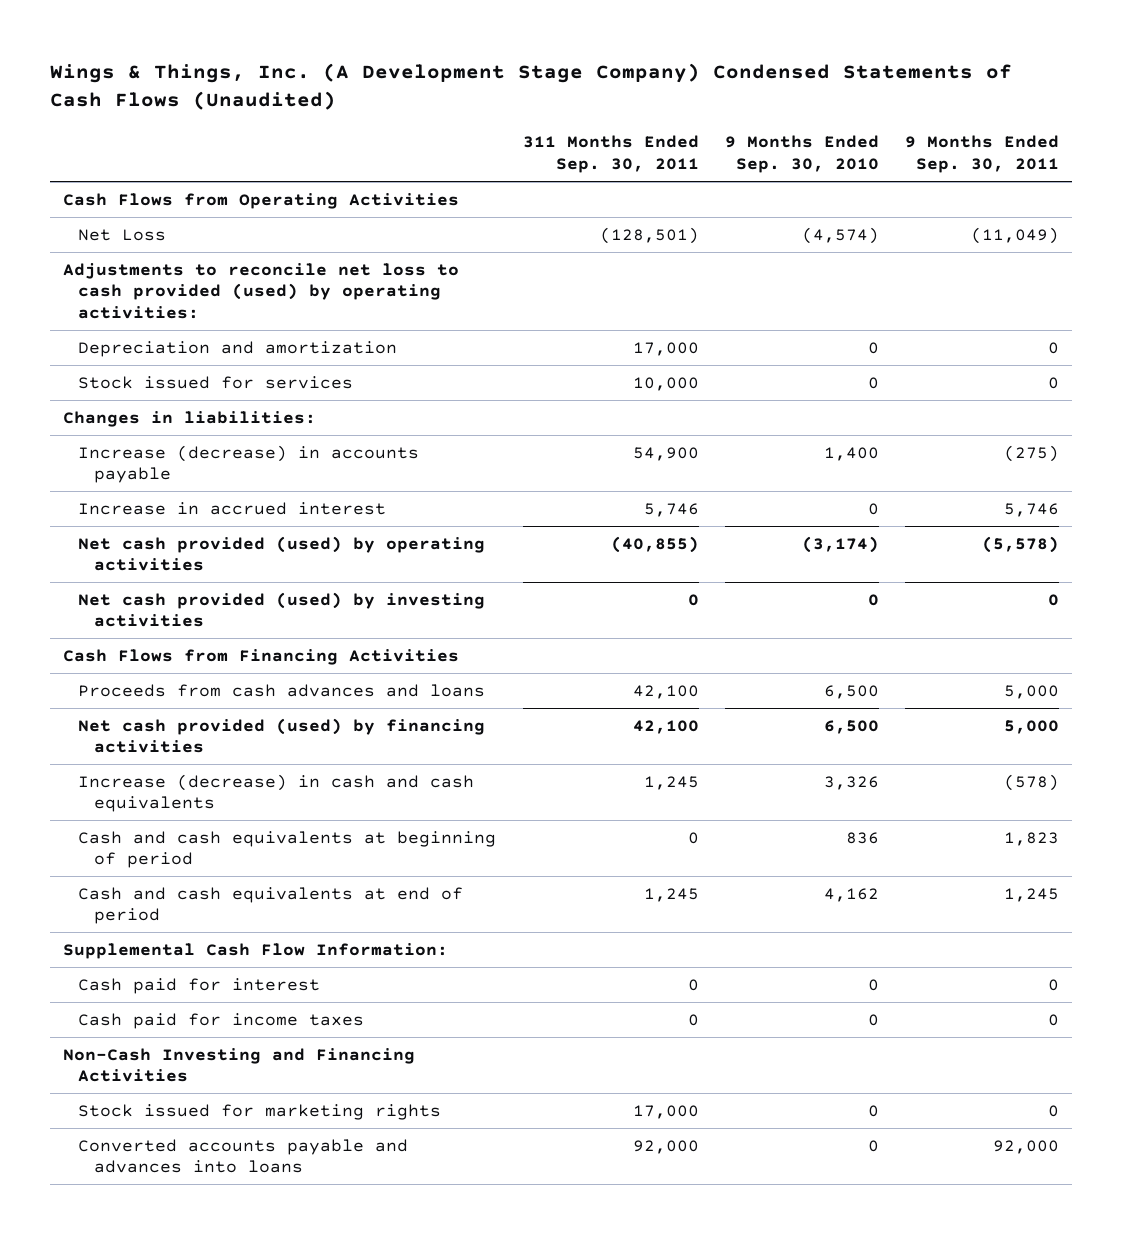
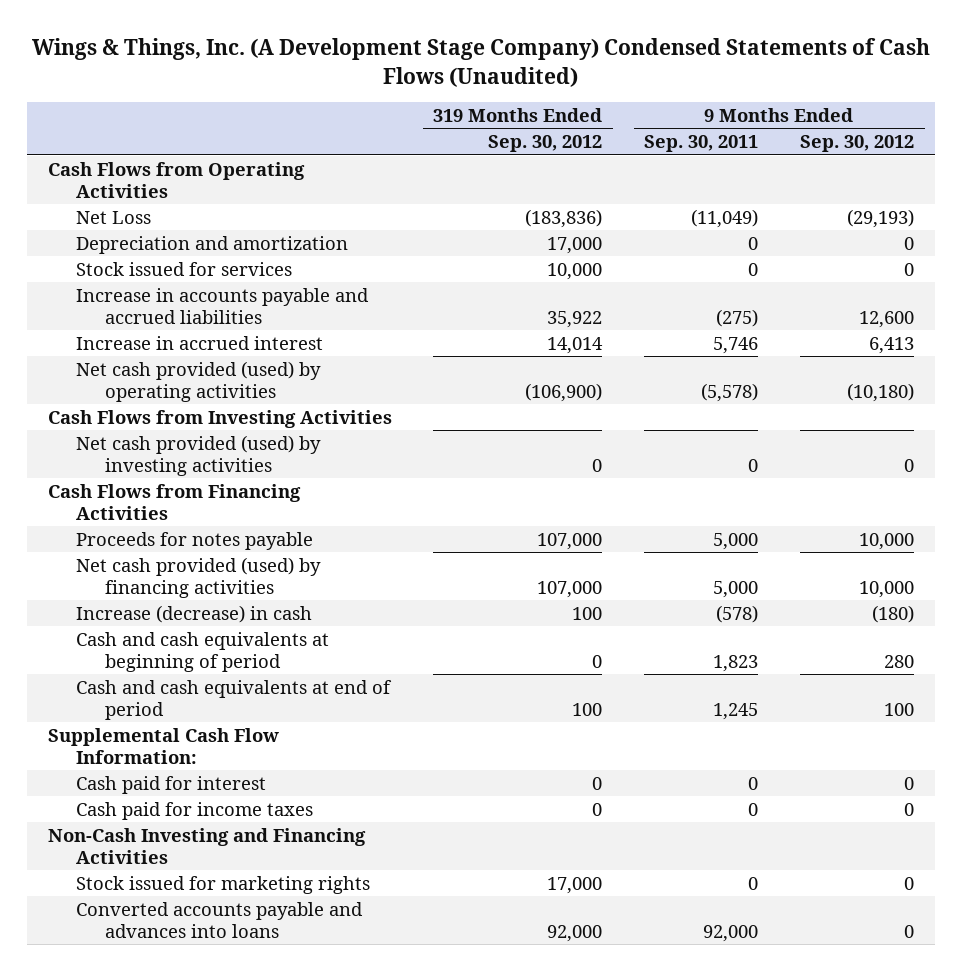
- | 311 Months Ended Sep. 30, 2011 | 9 Months Ended Sep. 30, 2010 | 9 Months Ended Sep. 30, 2011
+ | 319 Months Ended Sep. 30, 2012 | 9 Months Ended Sep. 30, 2011 | 9 Months Ended Sep. 30, 2012
- Adjustments to reconcile net loss to cash provided (used) by operating activities:
- Changes in liabilities:
- Increase (decrease) in accounts payable | 54,900 | 1,400 | (275)
+ Increase in accounts payable and accrued liabilities | 35,922 | (275) | 12,600
+ Cash Flows from Investing Activities
- Proceeds from cash advances and loans | 42,100 | 6,500 | 5,000
+ Proceeds for notes payable | 107,000 | 5,000 | 10,000
- Increase (decrease) in cash and cash equivalents | 1,245 | 3,326 | (578)
+ Increase (decrease) in cash | 100 | (578) | (180)

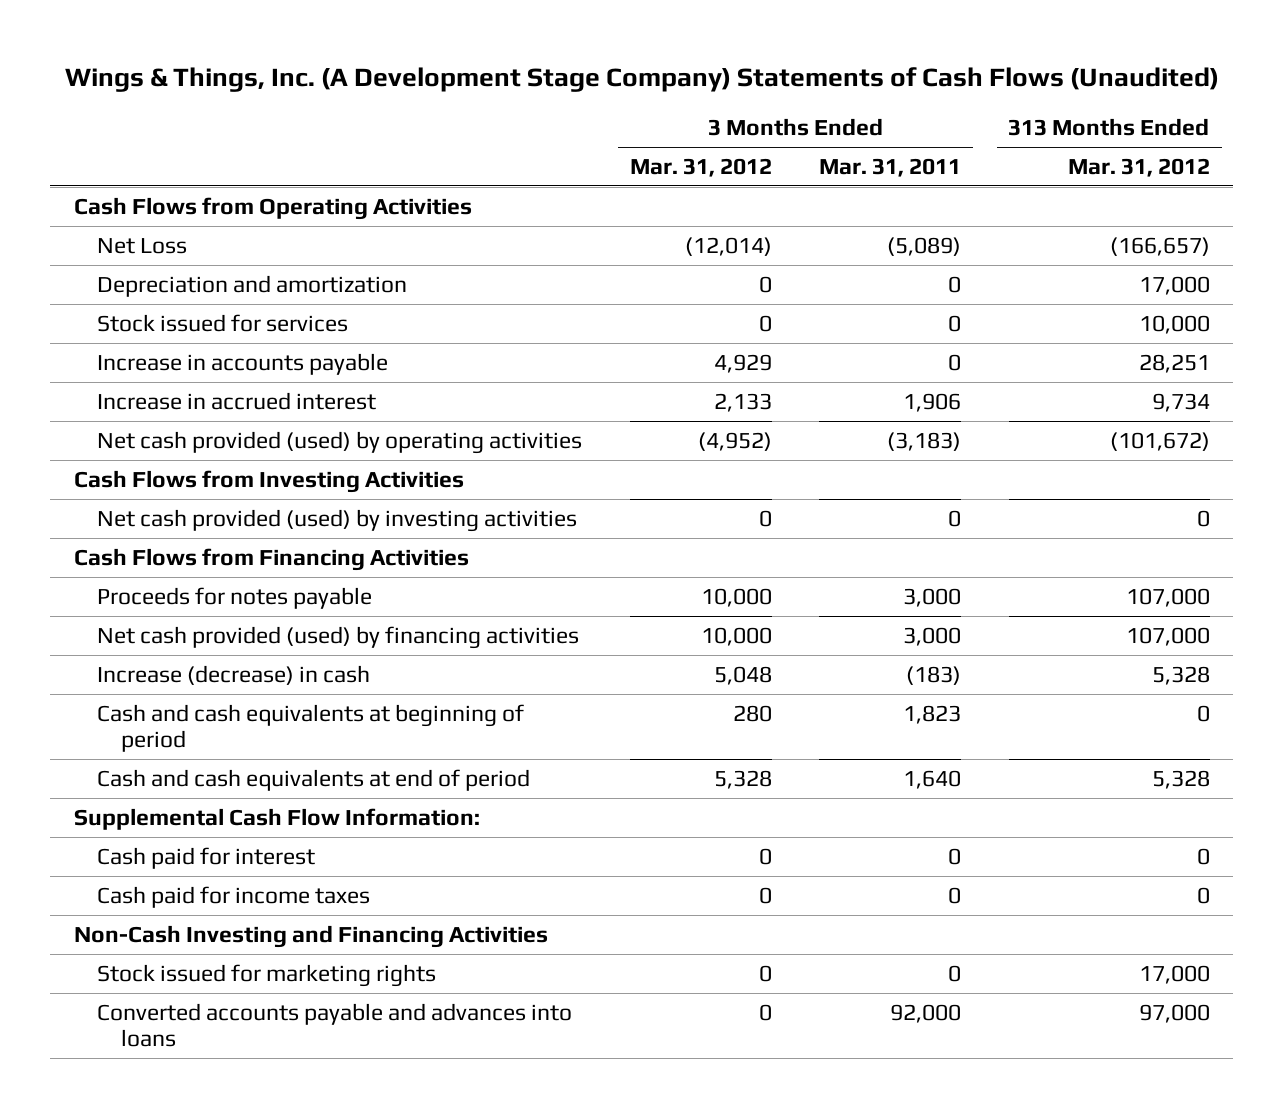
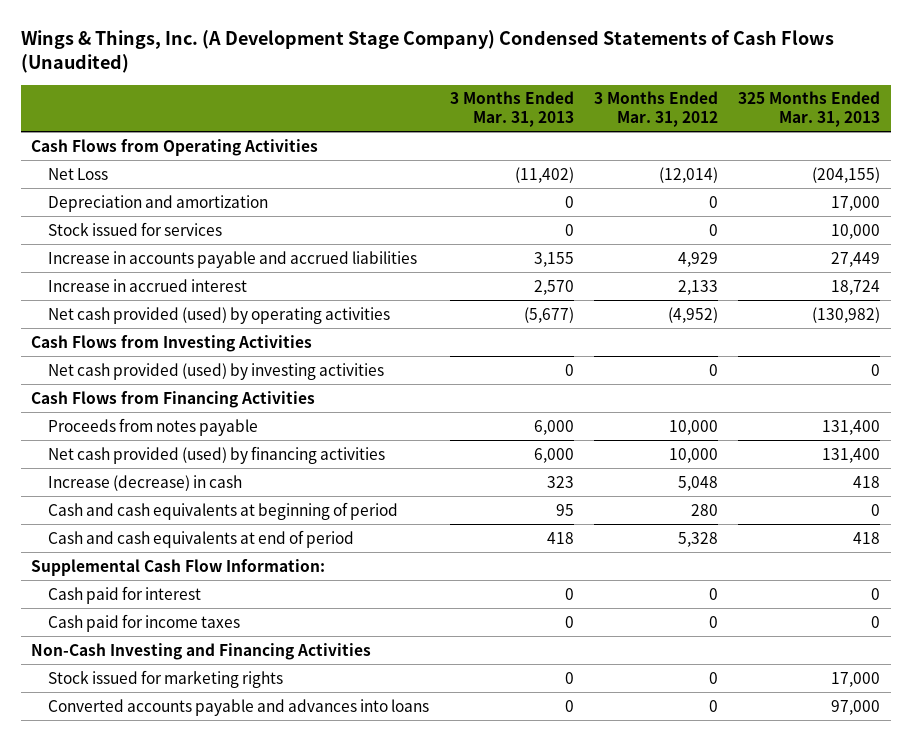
- Wings & Things, Inc. (A Development Stage Company) Statements of Cash Flows (Unaudited)
+ Wings & Things, Inc. (A Development Stage Company) Condensed Statements of Cash Flows (Unaudited)
- | 3 Months Ended Mar. 31, 2012 | 3 Months Ended Mar. 31, 2011 | 313 Months Ended Mar. 31, 2012
+ | 3 Months Ended Mar. 31, 2013 | 3 Months Ended Mar. 31, 2012 | 325 Months Ended Mar. 31, 2013
- Increase in accounts payable | 4,929 | 0 | 28,251
+ Increase in accounts payable and accrued liabilities | 3,155 | 4,929 | 27,449
- Proceeds for notes payable | 10,000 | 3,000 | 107,000
+ Proceeds from notes payable | 6,000 | 10,000 | 131,400

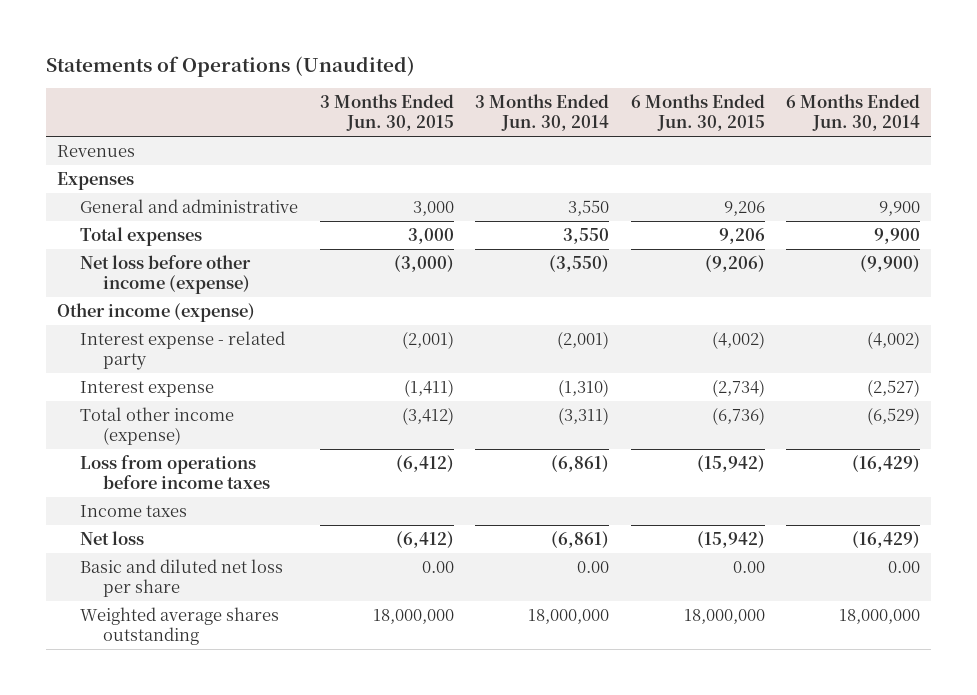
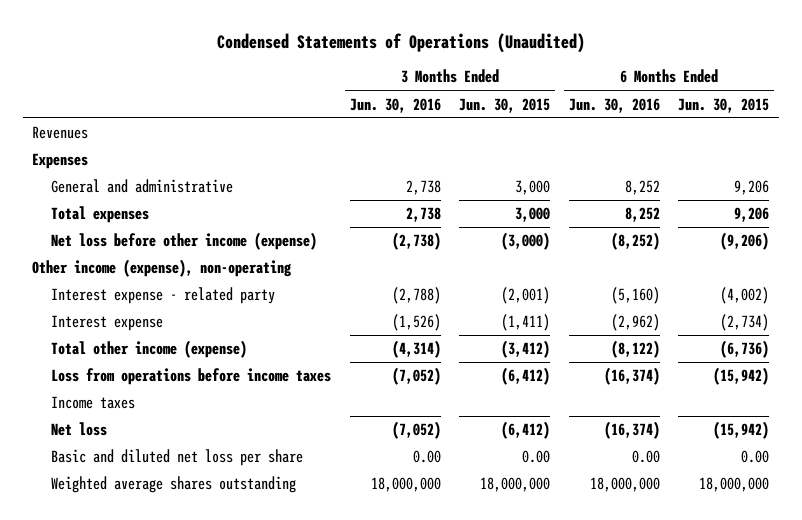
- Statements of Operations (Unaudited)
+ Condensed Statements of Operations (Unaudited)
- | 3 Months Ended Jun. 30, 2015 | 3 Months Ended Jun. 30, 2014 | 6 Months Ended Jun. 30, 2015 | 6 Months Ended Jun. 30, 2014
+ | 3 Months Ended Jun. 30, 2016 | 3 Months Ended Jun. 30, 2015 | 6 Months Ended Jun. 30, 2016 | 6 Months Ended Jun. 30, 2015
- Other income (expense)
+ Other income (expense), non-operating

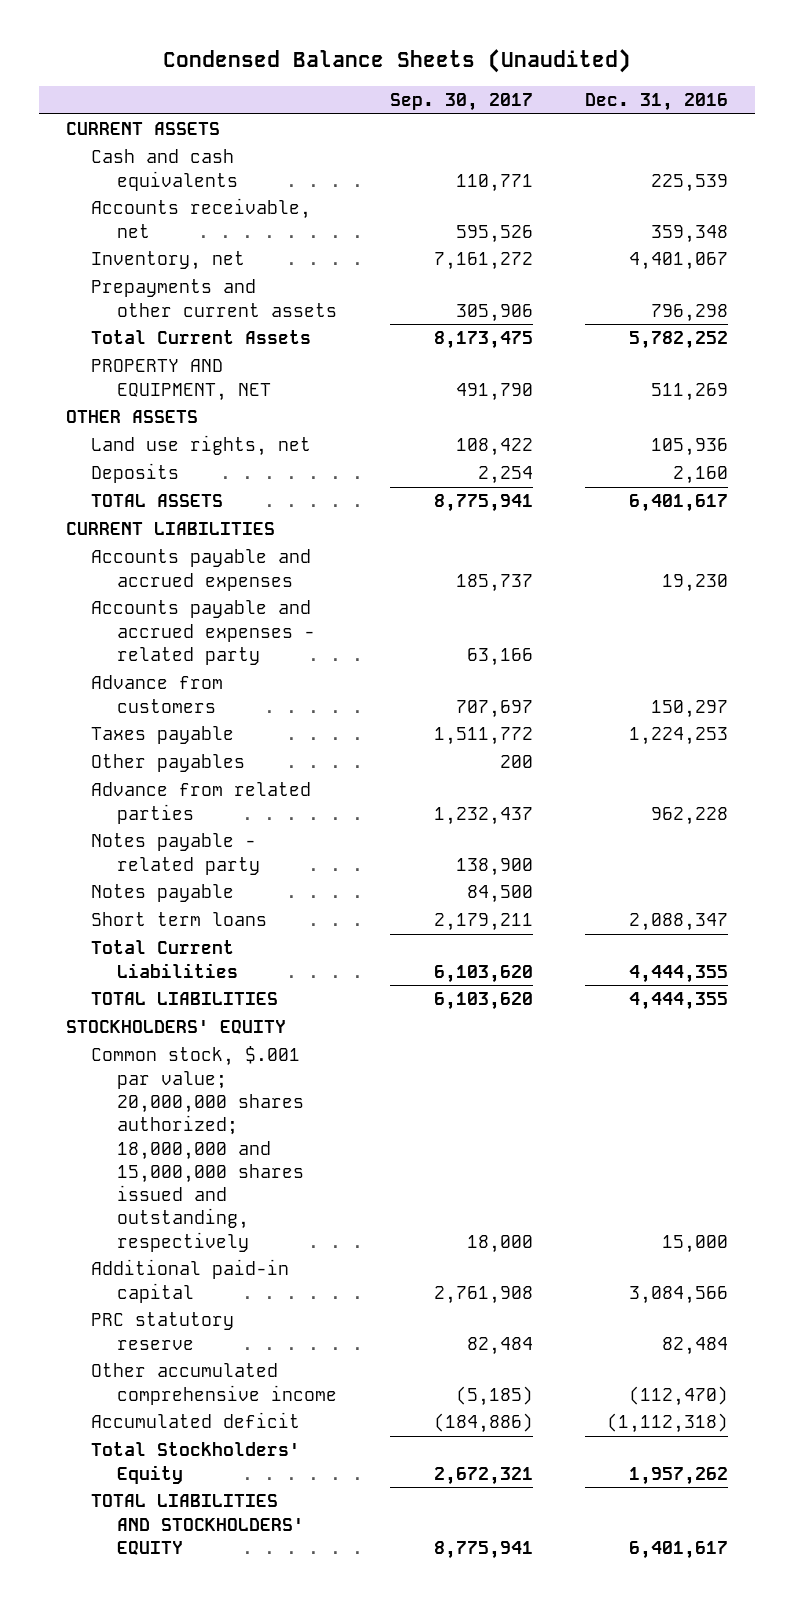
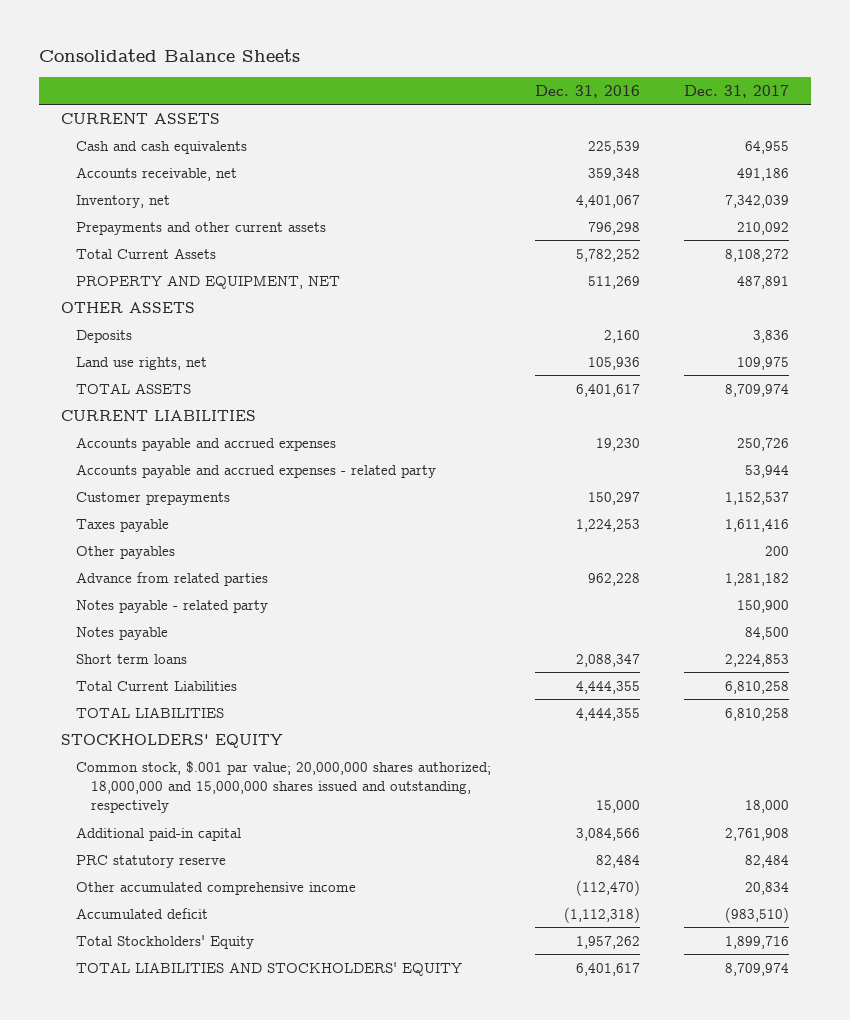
- Condensed Balance Sheets (Unaudited)
+ Consolidated Balance Sheets
- | Sep. 30, 2017 | Dec. 31, 2016
+ | Dec. 31, 2016 | Dec. 31, 2017
moved down: Land use rights, net | 105,936 | 109,975
- Advance from customers | 707,697 | 150,297
+ Customer prepayments | 150,297 | 1,152,537

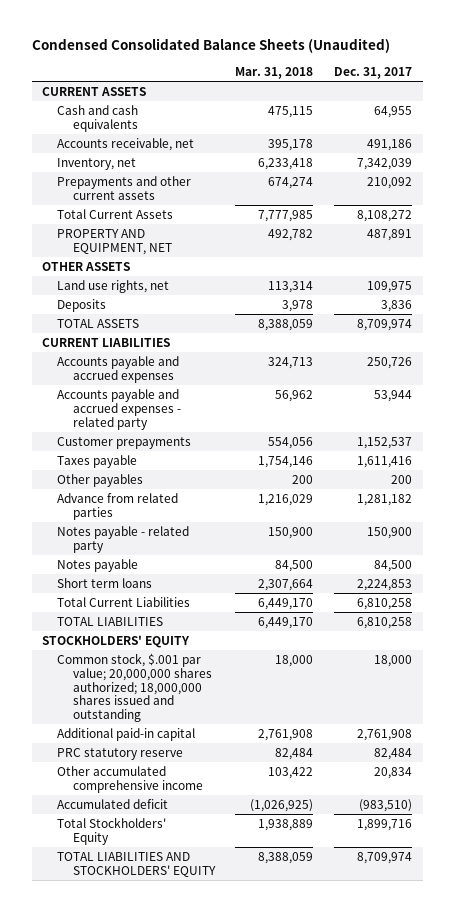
- Consolidated Balance Sheets
+ Condensed Consolidated Balance Sheets (Unaudited)
- | Dec. 31, 2016 | Dec. 31, 2017
+ | Mar. 31, 2018 | Dec. 31, 2017
moved down: Deposits | 3,978 | 3,836
- Common stock, $.001 par value; 20,000,000 shares authorized; 18,000,000 and 15,000,000 shares issued and outstanding, respectively | 15,000 | 18,000
+ Common stock, $.001 par value; 20,000,000 shares authorized; 18,000,000 shares issued and outstanding | 18,000 | 18,000

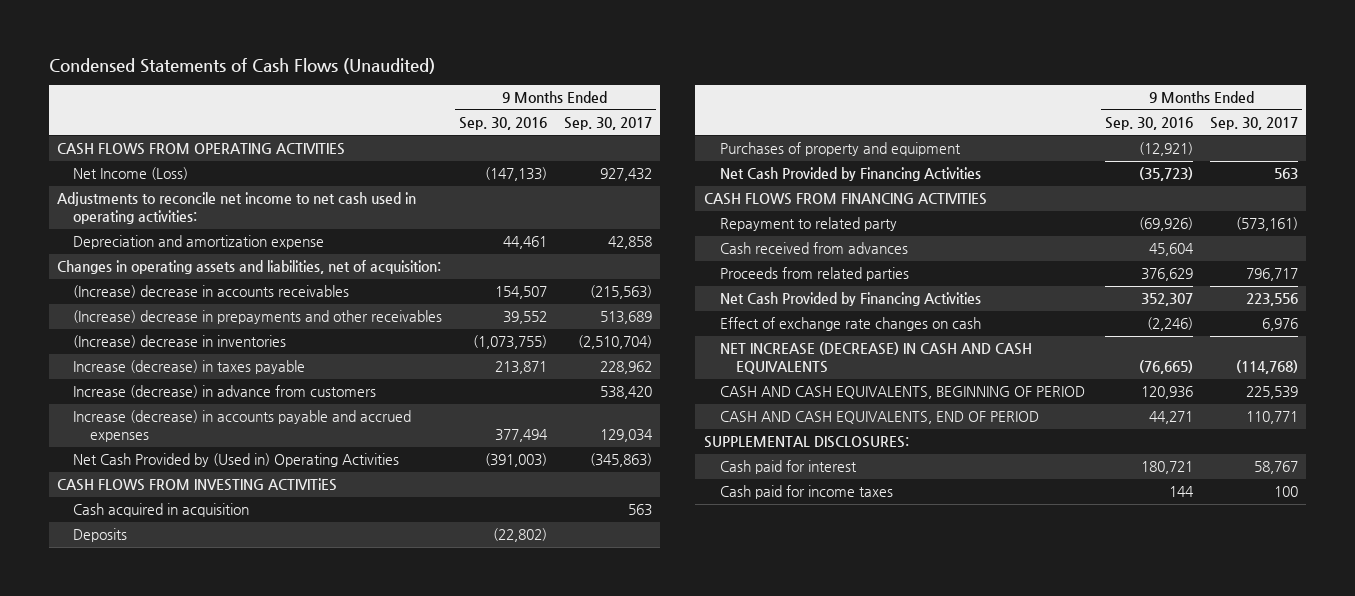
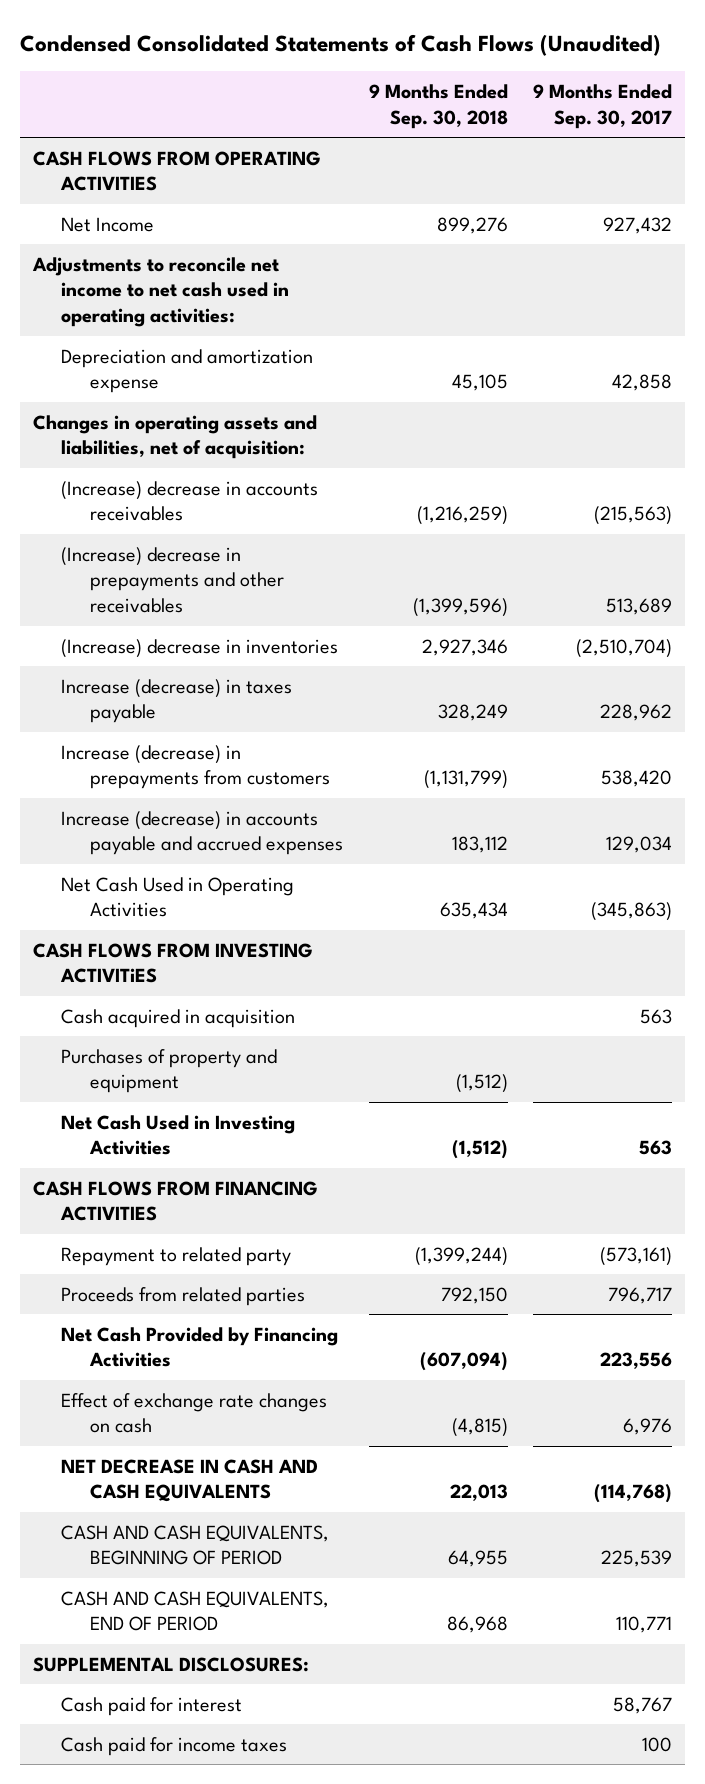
- Condensed Statements of Cash Flows (Unaudited)
+ Condensed Consolidated Statements of Cash Flows (Unaudited)
- | 9 Months Ended Sep. 30, 2016 | 9 Months Ended Sep. 30, 2017
+ | 9 Months Ended Sep. 30, 2018 | 9 Months Ended Sep. 30, 2017
- Net Income (Loss) | (147,133) | 927,432
+ Net Income | 899,276 | 927,432
- Increase (decrease) in advance from customers | | 538,420
+ Increase (decrease) in prepayments from customers | (1,131,799) | 538,420
- Net Cash Provided by (Used in) Operating Activities | (391,003) | (345,863)
+ Net Cash Used in Operating Activities | 635,434 | (345,863)
- Deposits | (22,802) |
- Net Cash Provided by Financing Activities | (35,723) | 563
+ Net Cash Used in Investing Activities | (1,512) | 563
- Cash received from advances | 45,604 |
- NET INCREASE (DECREASE) IN CASH AND CASH EQUIVALENTS | (76,665) | (114,768)
+ NET DECREASE IN CASH AND CASH EQUIVALENTS | 22,013 | (114,768)

